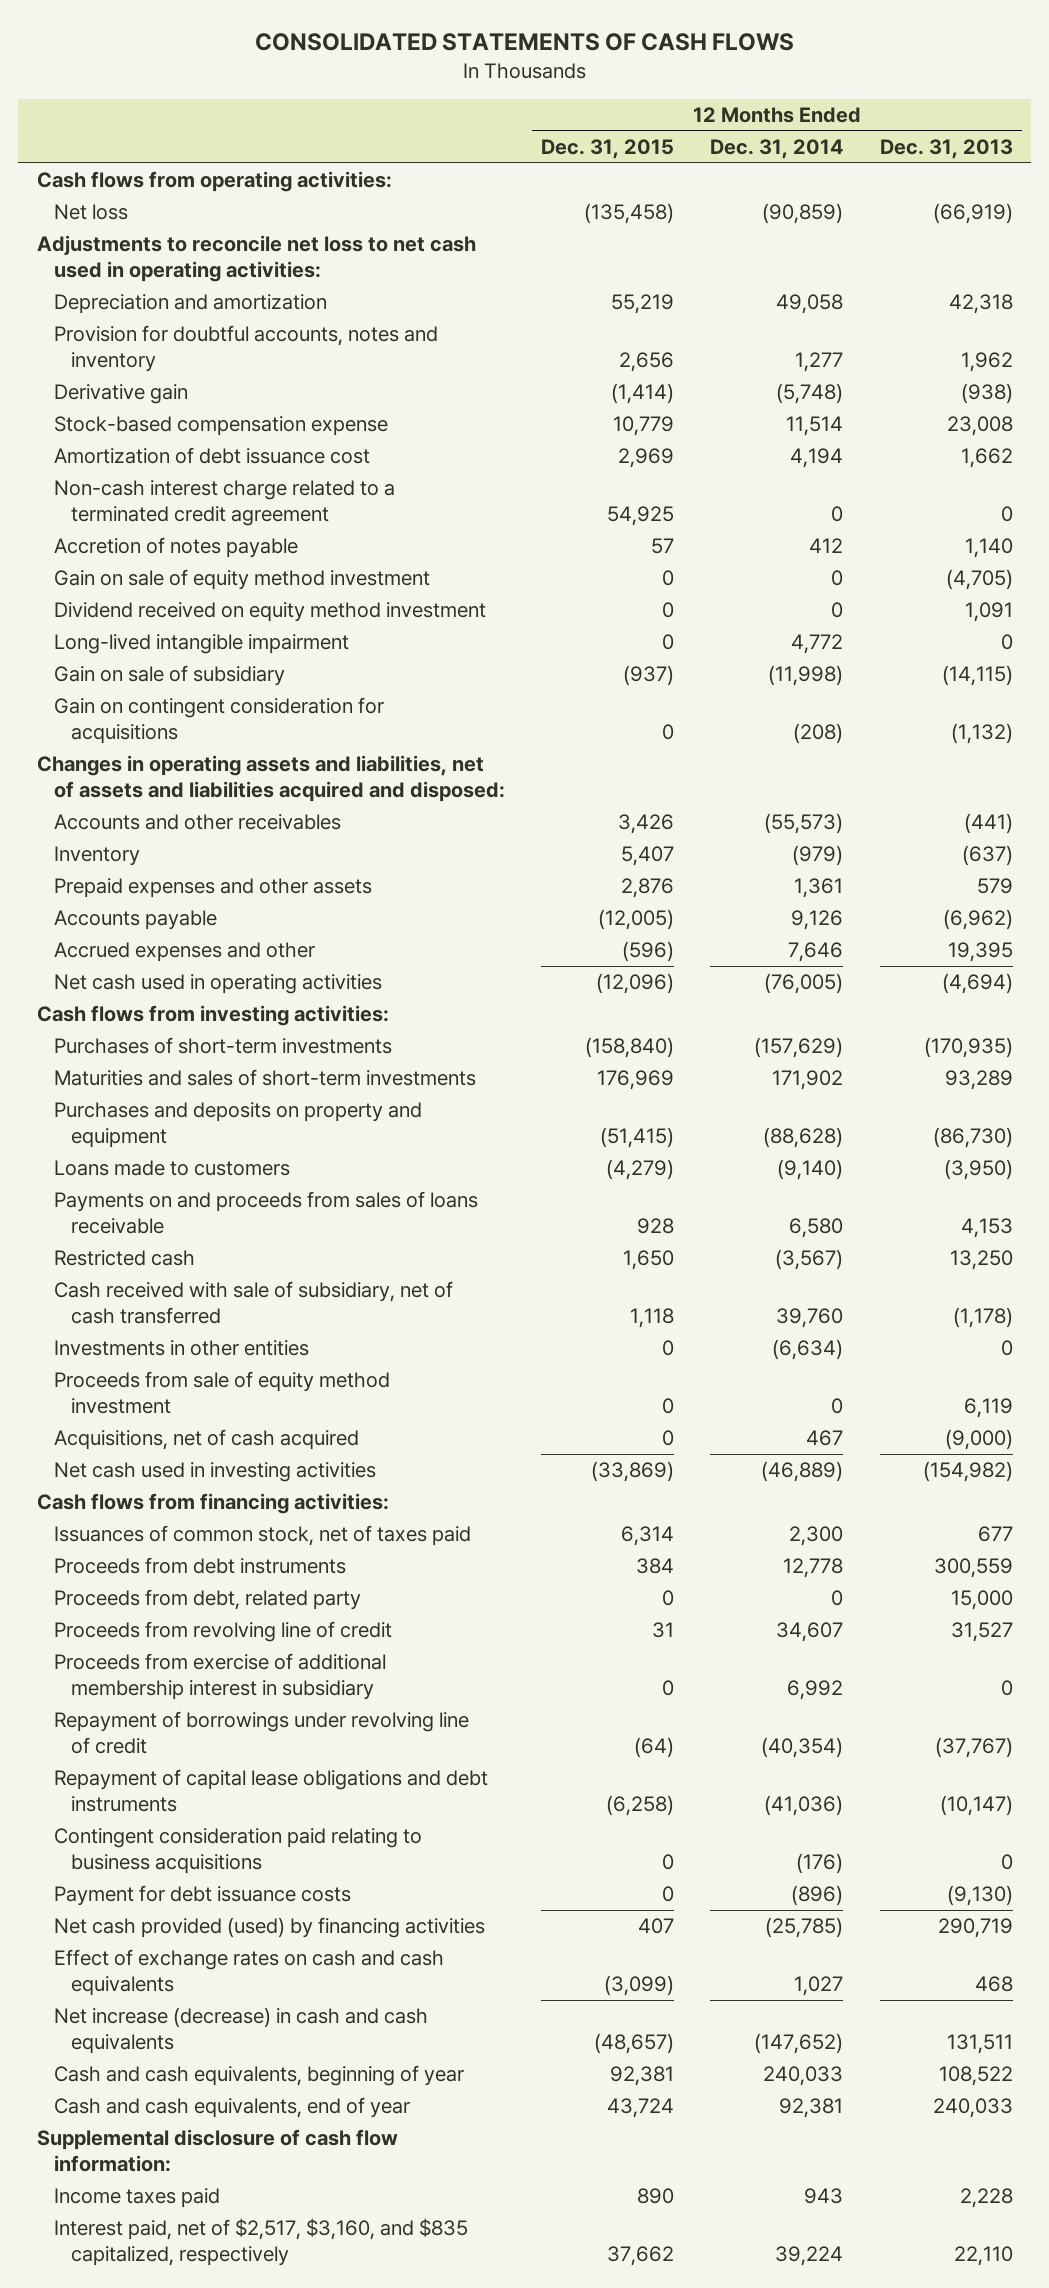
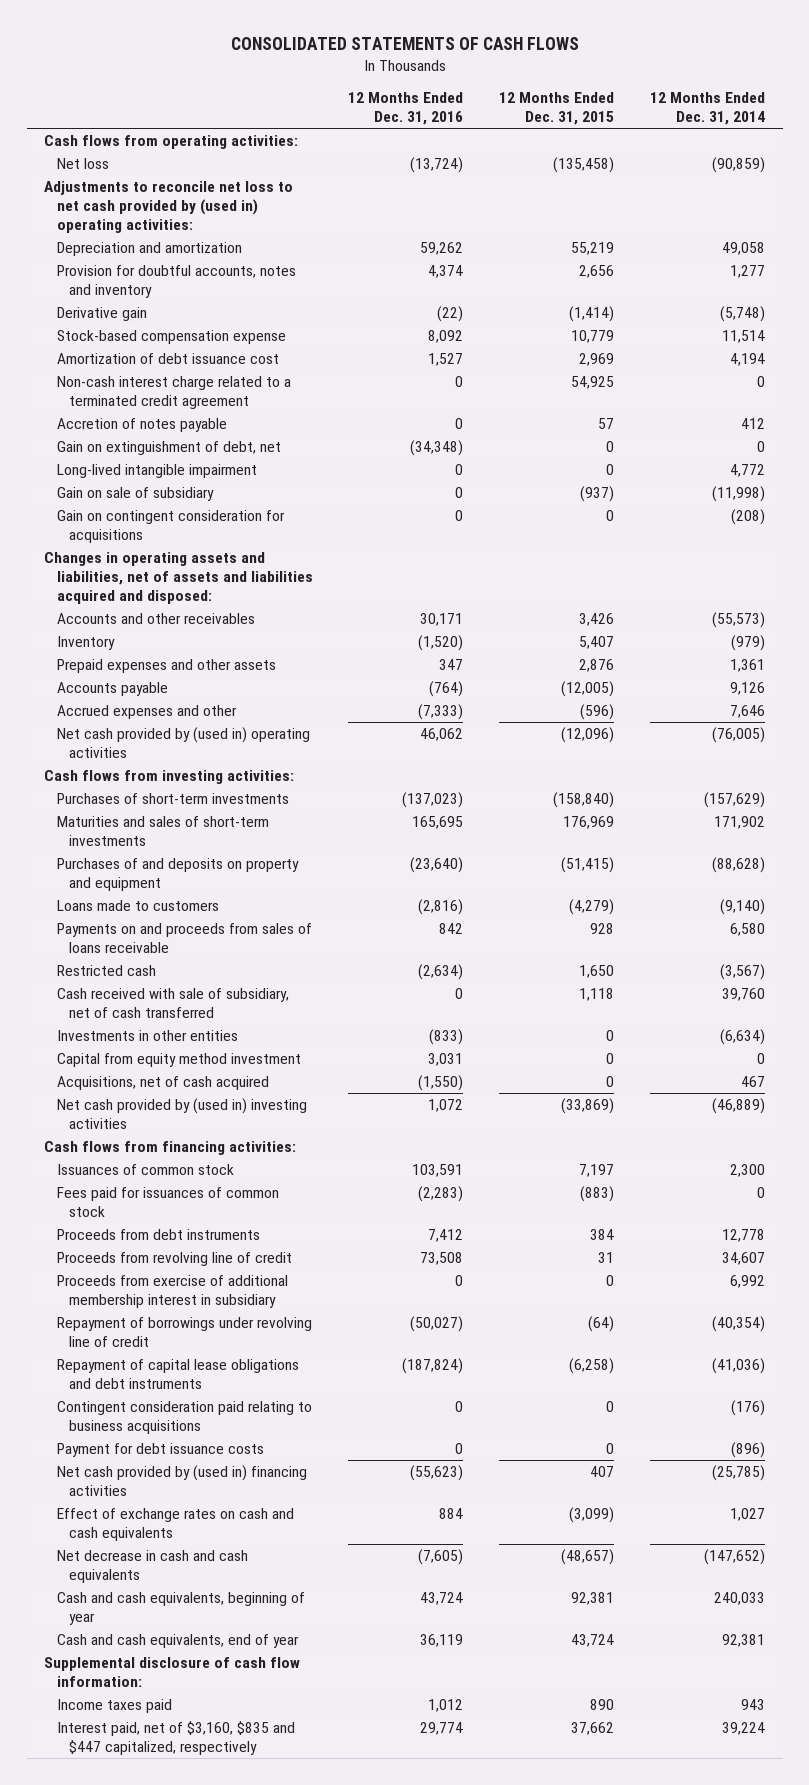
- | 12 Months Ended Dec. 31, 2015 | 12 Months Ended Dec. 31, 2014 | 12 Months Ended Dec. 31, 2013
+ | 12 Months Ended Dec. 31, 2016 | 12 Months Ended Dec. 31, 2015 | 12 Months Ended Dec. 31, 2014
- Adjustments to reconcile net loss to net cash used in operating activities:
+ Adjustments to reconcile net loss to net cash provided by (used in) operating activities:
- Gain on sale of equity method investment | 0 | 0 | (4,705)
- Dividend received on equity method investment | 0 | 0 | 1,091
+ Gain on extinguishment of debt, net | (34,348) | 0 | 0
- Net cash used in operating activities | (12,096) | (76,005) | (4,694)
+ Net cash provided by (used in) operating activities | 46,062 | (12,096) | (76,005)
- Purchases and deposits on property and equipment | (51,415) | (88,628) | (86,730)
+ Purchases of and deposits on property and equipment | (23,640) | (51,415) | (88,628)
- Proceeds from sale of equity method investment | 0 | 0 | 6,119
+ Capital from equity method investment | 3,031 | 0 | 0
- Net cash used in investing activities | (33,869) | (46,889) | (154,982)
+ Net cash provided by (used in) investing activities | 1,072 | (33,869) | (46,889)
- Issuances of common stock, net of taxes paid | 6,314 | 2,300 | 677
+ Issuances of common stock | 103,591 | 7,197 | 2,300
+ Fees paid for issuances of common stock | (2,283) | (883) | 0
- Proceeds from debt, related party | 0 | 0 | 15,000
- Net cash provided (used) by financing activities | 407 | (25,785) | 290,719
+ Net cash provided by (used in) financing activities | (55,623) | 407 | (25,785)
- Net increase (decrease) in cash and cash equivalents | (48,657) | (147,652) | 131,511
+ Net decrease in cash and cash equivalents | (7,605) | (48,657) | (147,652)
- Interest paid, net of $2,517, $3,160, and $835 capitalized, respectively | 37,662 | 39,224 | 22,110
+ Interest paid, net of $3,160, $835 and $447 capitalized, respectively | 29,774 | 37,662 | 39,224

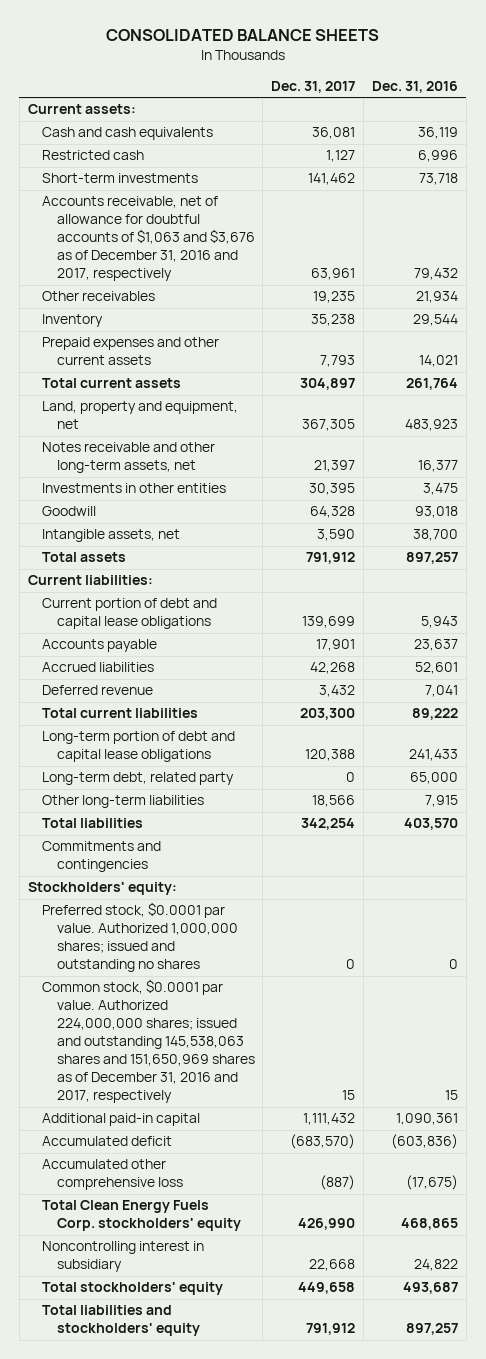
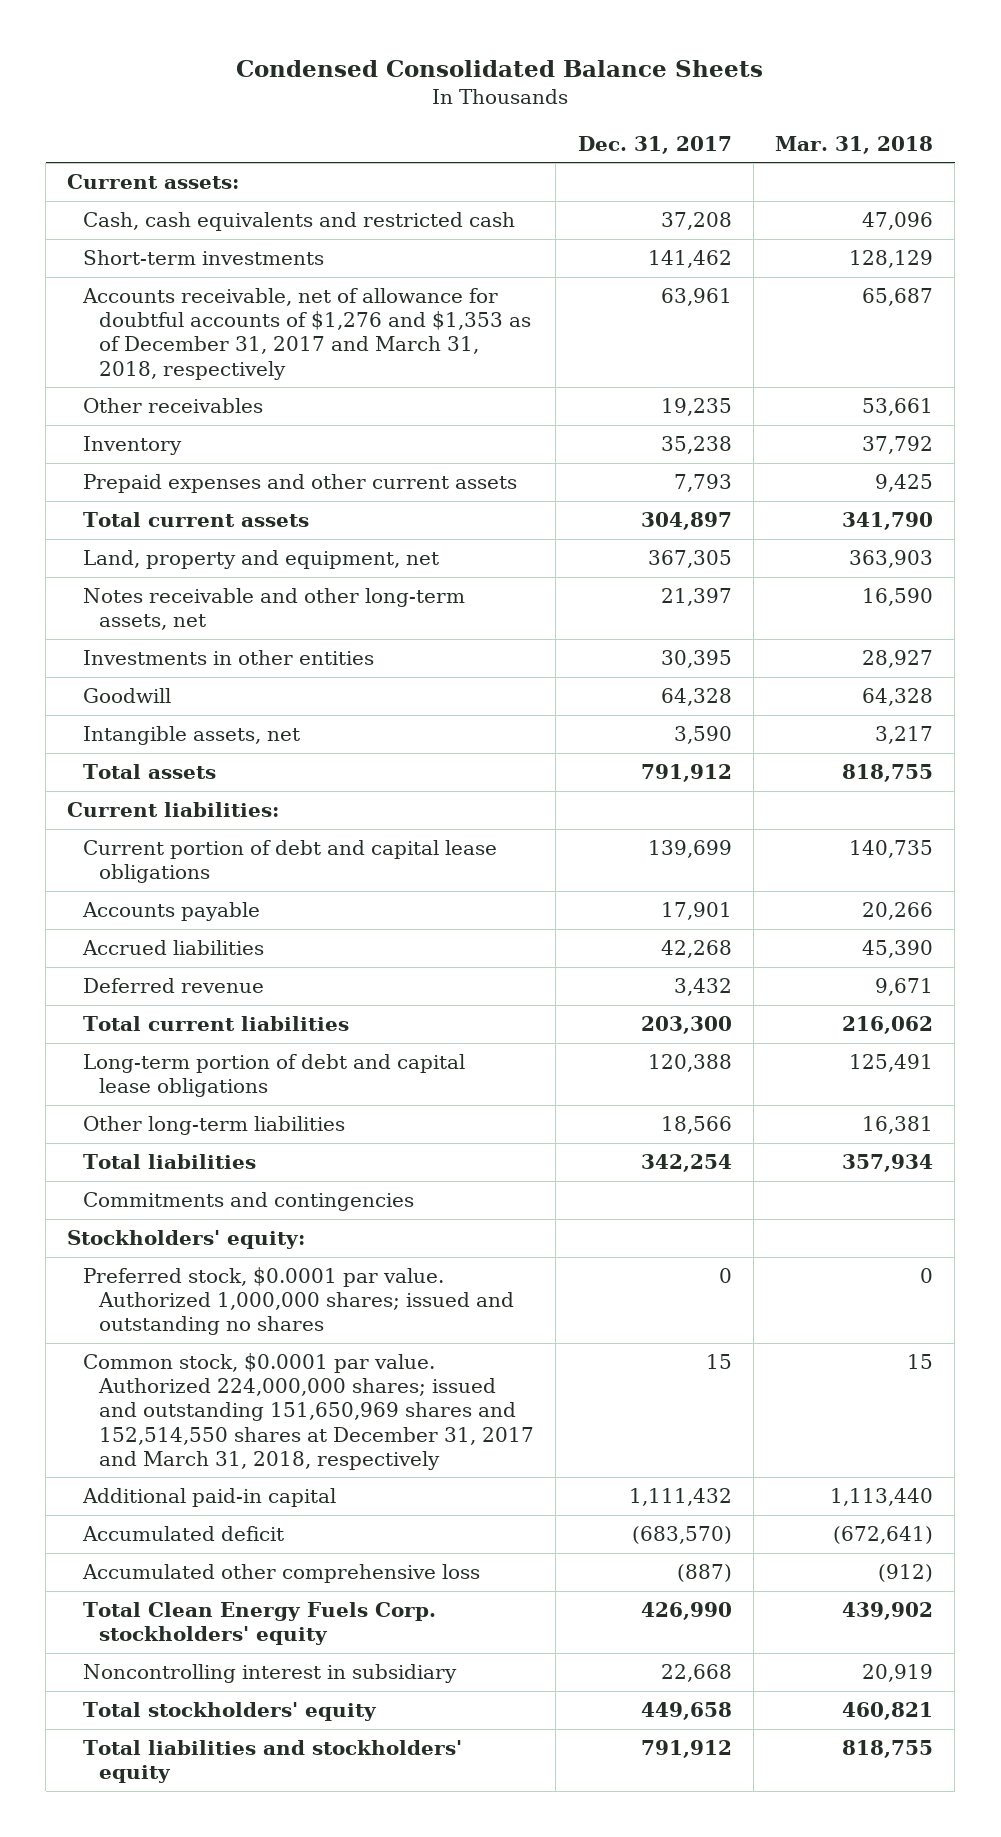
- CONSOLIDATED BALANCE SHEETS
+ Condensed Consolidated Balance Sheets
- | Dec. 31, 2017 | Dec. 31, 2016
+ | Dec. 31, 2017 | Mar. 31, 2018
- Cash and cash equivalents | 36,081 | 36,119
- Restricted cash | 1,127 | 6,996
+ Cash, cash equivalents and restricted cash | 37,208 | 47,096
- Accounts receivable, net of allowance for doubtful accounts of $1,063 and $3,676 as of December 31, 2016 and 2017, respectively | 63,961 | 79,432
+ Accounts receivable, net of allowance for doubtful accounts of $1,276 and $1,353 as of December 31, 2017 and March 31, 2018, respectively | 63,961 | 65,687
- Long-term debt, related party | 0 | 65,000
- Common stock, $0.0001 par value. Authorized 224,000,000 shares; issued and outstanding 145,538,063 shares and 151,650,969 shares as of December 31, 2016 and 2017, respectively | 15 | 15
+ Common stock, $0.0001 par value. Authorized 224,000,000 shares; issued and outstanding 151,650,969 shares and 152,514,550 shares at December 31, 2017 and March 31, 2018, respectively | 15 | 15

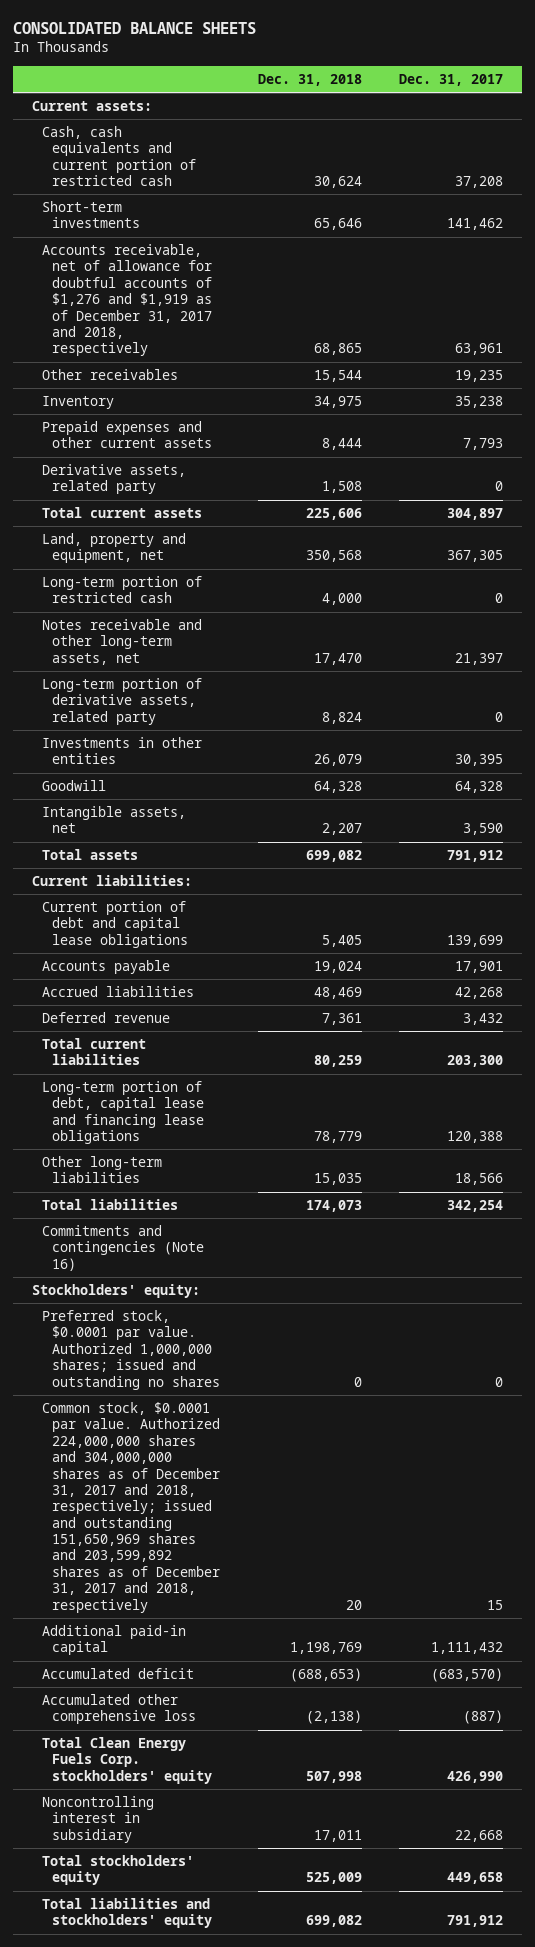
- Condensed Consolidated Balance Sheets
+ CONSOLIDATED BALANCE SHEETS
- | Dec. 31, 2017 | Mar. 31, 2018
+ | Dec. 31, 2018 | Dec. 31, 2017
- Cash, cash equivalents and restricted cash | 37,208 | 47,096
+ Cash, cash equivalents and current portion of restricted cash | 30,624 | 37,208
- Accounts receivable, net of allowance for doubtful accounts of $1,276 and $1,353 as of December 31, 2017 and March 31, 2018, respectively | 63,961 | 65,687
+ Accounts receivable, net of allowance for doubtful accounts of $1,276 and $1,919 as of December 31, 2017 and 2018, respectively | 68,865 | 63,961
+ Derivative assets, related party | 1,508 | 0
+ Long-term portion of restricted cash | 4,000 | 0
+ Long-term portion of derivative assets, related party | 8,824 | 0
- Long-term portion of debt and capital lease obligations | 120,388 | 125,491
+ Long-term portion of debt, capital lease and financing lease obligations | 78,779 | 120,388
- Commitments and contingencies
+ Commitments and contingencies (Note 16)
- Common stock, $0.0001 par value. Authorized 224,000,000 shares; issued and outstanding 151,650,969 shares and 152,514,550 shares at December 31, 2017 and March 31, 2018, respectively | 15 | 15
+ Common stock, $0.0001 par value. Authorized 224,000,000 shares and 304,000,000 shares as of December 31, 2017 and 2018, respectively; issued and outstanding 151,650,969 shares and 203,599,892 shares as of December 31, 2017 and 2018, respectively | 20 | 15

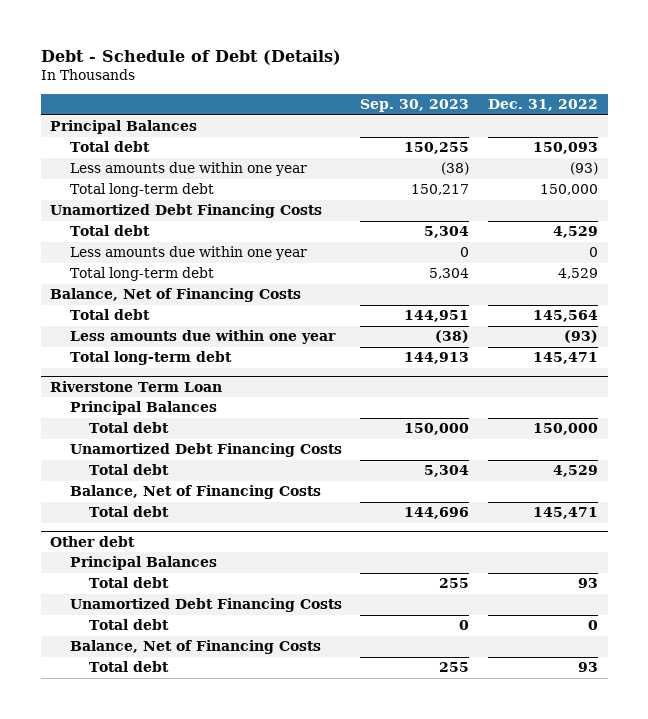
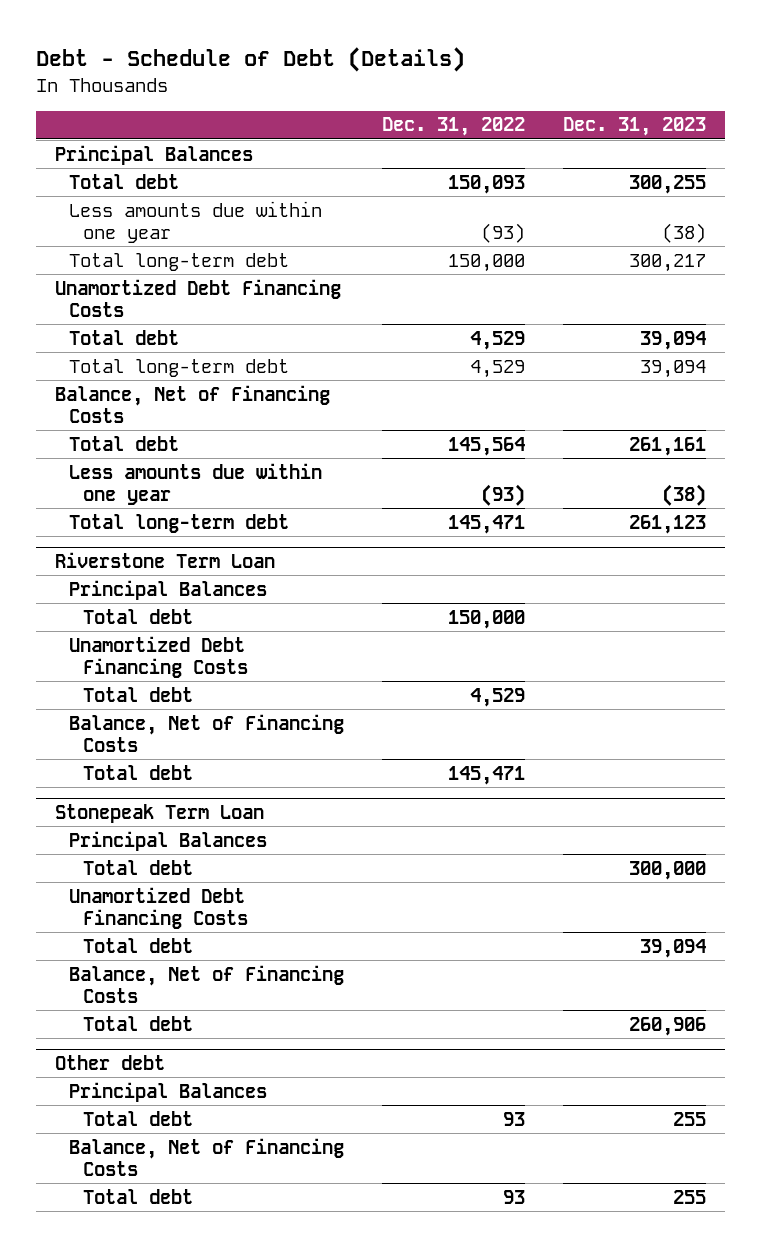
- | Sep. 30, 2023 | Dec. 31, 2022
+ | Dec. 31, 2022 | Dec. 31, 2023
- Less amounts due within one year | 0 | 0
+ Stonepeak Term Loan
+ Principal Balances
+ Total debt | | 300,000
+ Unamortized Debt Financing Costs
+ Total debt | | 39,094
+ Balance, Net of Financing Costs
+ Total debt | | 260,906
@ Other debt
- Unamortized Debt Financing Costs
- Total debt | 0 | 0

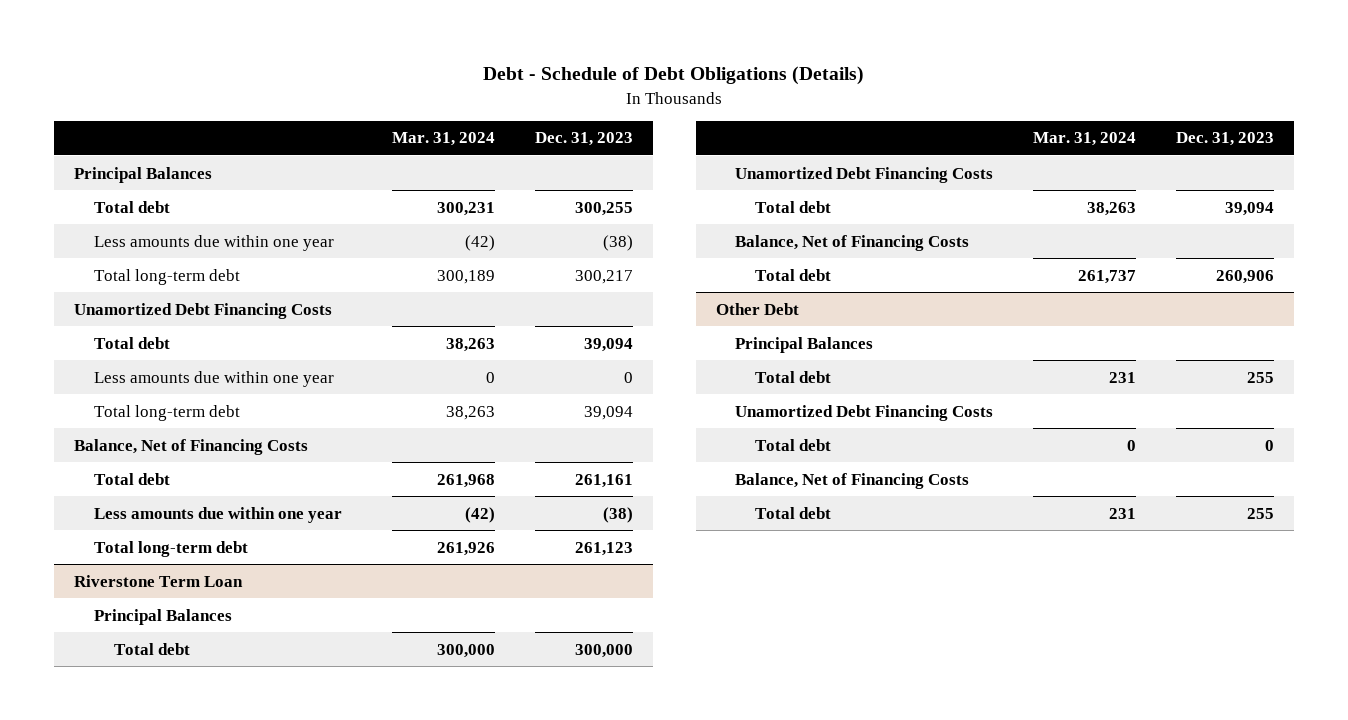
- Debt - Schedule of Debt (Details)
+ Debt - Schedule of Debt Obligations (Details)
- | Dec. 31, 2022 | Dec. 31, 2023
+ | Mar. 31, 2024 | Dec. 31, 2023
+ Less amounts due within one year | 0 | 0
@ Riverstone Term Loan
- Total debt | 150,000 |
- Unamortized Debt Financing Costs
- Total debt | 4,529 |
- Balance, Net of Financing Costs
- Total debt | 145,471 |
- Stonepeak Term Loan
- Principal Balances
- Other debt
+ Other Debt
+ Unamortized Debt Financing Costs
+ Total debt | 0 | 0

